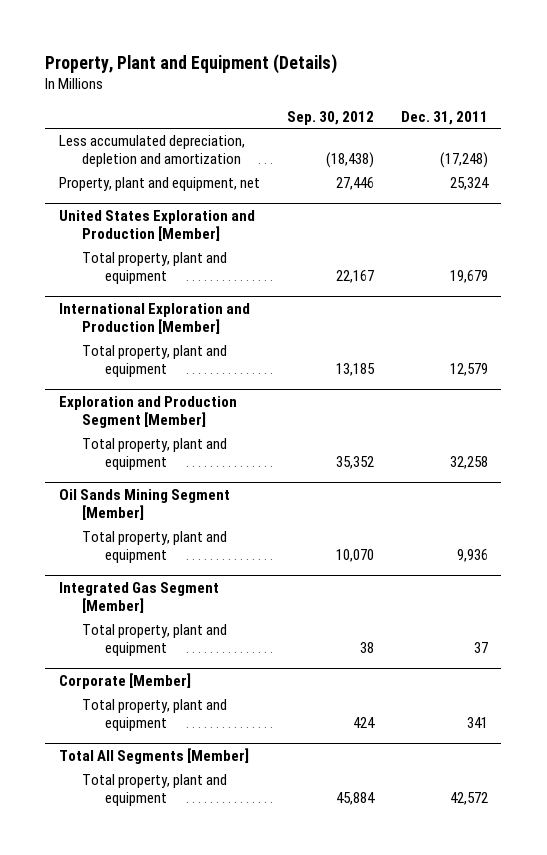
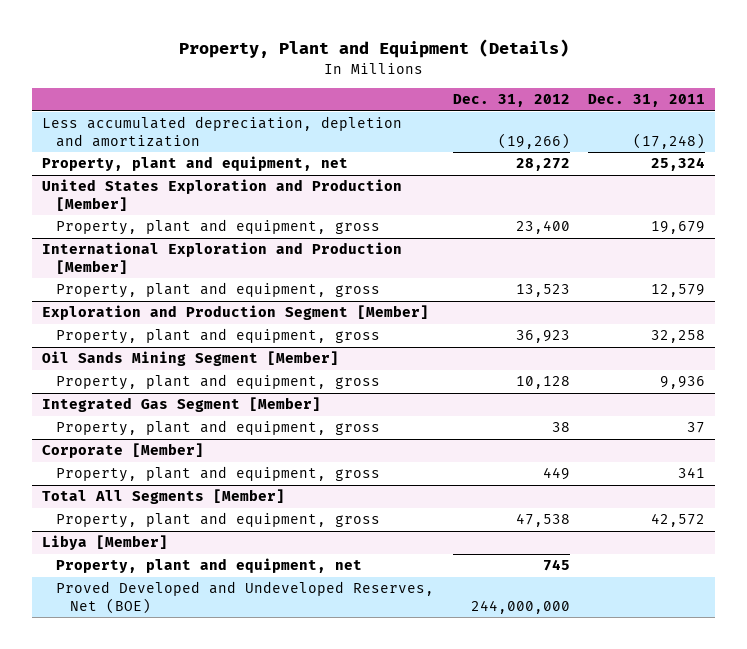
- | Sep. 30, 2012 | Dec. 31, 2011
+ | Dec. 31, 2012 | Dec. 31, 2011
@ United States Exploration and Production [Member]
- Total property, plant and equipment | 22,167 | 19,679
+ Property, plant and equipment, gross | 23,400 | 19,679
@ International Exploration and Production [Member]
- Total property, plant and equipment | 13,185 | 12,579
+ Property, plant and equipment, gross | 13,523 | 12,579
@ Exploration and Production Segment [Member]
- Total property, plant and equipment | 35,352 | 32,258
+ Property, plant and equipment, gross | 36,923 | 32,258
@ Oil Sands Mining Segment [Member]
- Total property, plant and equipment | 10,070 | 9,936
+ Property, plant and equipment, gross | 10,128 | 9,936
@ Integrated Gas Segment [Member]
- Total property, plant and equipment | 38 | 37
+ Property, plant and equipment, gross | 38 | 37
@ Corporate [Member]
- Total property, plant and equipment | 424 | 341
+ Property, plant and equipment, gross | 449 | 341
@ Total All Segments [Member]
- Total property, plant and equipment | 45,884 | 42,572
+ Property, plant and equipment, gross | 47,538 | 42,572
+ Libya [Member]
+ Property, plant and equipment, net | 745 |
+ Proved Developed and Undeveloped Reserves, Net (BOE) | 244,000,000 |

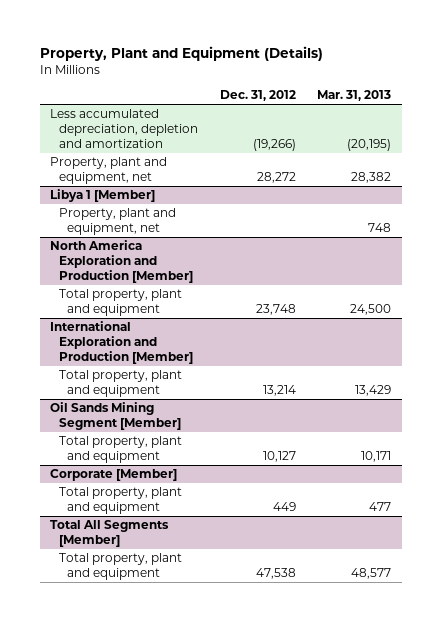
- | Dec. 31, 2012 | Dec. 31, 2011
+ | Dec. 31, 2012 | Mar. 31, 2013
- United States Exploration and Production [Member]
- Property, plant and equipment, gross | 23,400 | 19,679
+ Libya 1 [Member]
+ Property, plant and equipment, net | | 748
+ North America Exploration and Production [Member]
+ Total property, plant and equipment | 23,748 | 24,500
@ International Exploration and Production [Member]
- Property, plant and equipment, gross | 13,523 | 12,579
- Exploration and Production Segment [Member]
- Property, plant and equipment, gross | 36,923 | 32,258
@ International Exploration and Production [Member]
+ Total property, plant and equipment | 13,214 | 13,429
@ Oil Sands Mining Segment [Member]
- Property, plant and equipment, gross | 10,128 | 9,936
- Integrated Gas Segment [Member]
- Property, plant and equipment, gross | 38 | 37
@ Oil Sands Mining Segment [Member]
+ Total property, plant and equipment | 10,127 | 10,171
@ Corporate [Member]
- Property, plant and equipment, gross | 449 | 341
+ Total property, plant and equipment | 449 | 477
@ Total All Segments [Member]
- Property, plant and equipment, gross | 47,538 | 42,572
- Libya [Member]
- Property, plant and equipment, net | 745 |
- Proved Developed and Undeveloped Reserves, Net (BOE) | 244,000,000 |
@ Total All Segments [Member]
+ Total property, plant and equipment | 47,538 | 48,577

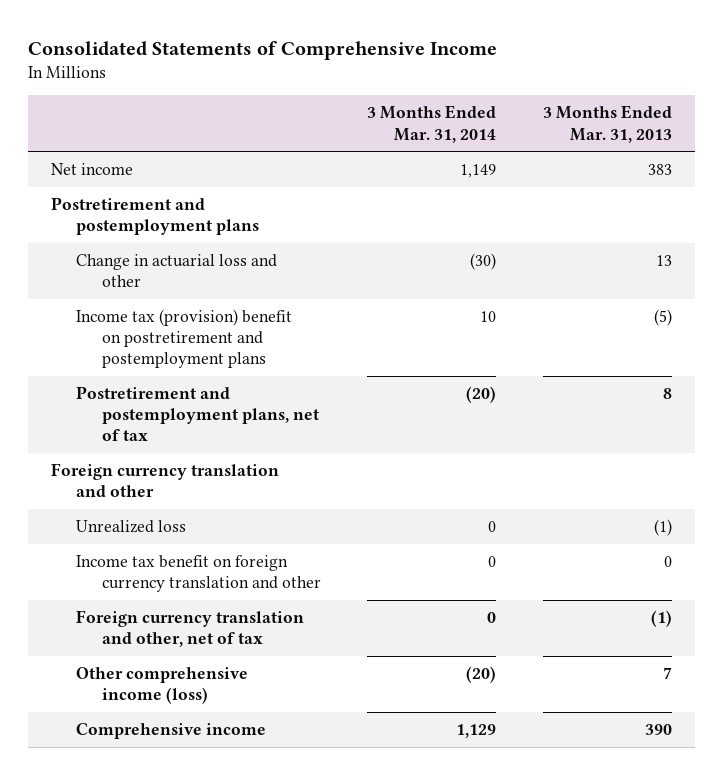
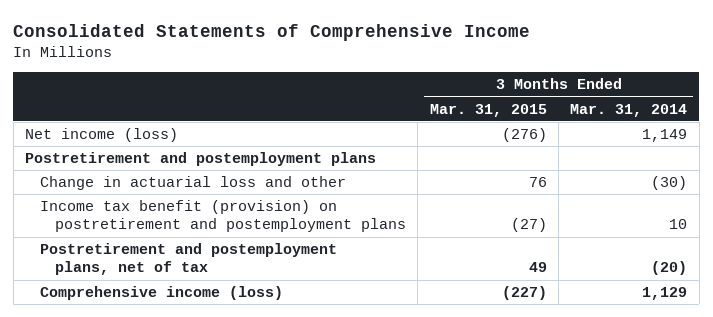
- | 3 Months Ended Mar. 31, 2014 | 3 Months Ended Mar. 31, 2013
+ | 3 Months Ended Mar. 31, 2015 | 3 Months Ended Mar. 31, 2014
- Net income | 1,149 | 383
+ Net income (loss) | (276) | 1,149
- Income tax (provision) benefit on postretirement and postemployment plans | 10 | (5)
+ Income tax benefit (provision) on postretirement and postemployment plans | (27) | 10
- Foreign currency translation and other
- Unrealized loss | 0 | (1)
- Income tax benefit on foreign currency translation and other | 0 | 0
- Foreign currency translation and other, net of tax | 0 | (1)
- Other comprehensive income (loss) | (20) | 7
- Comprehensive income | 1,129 | 390
+ Comprehensive income (loss) | (227) | 1,129

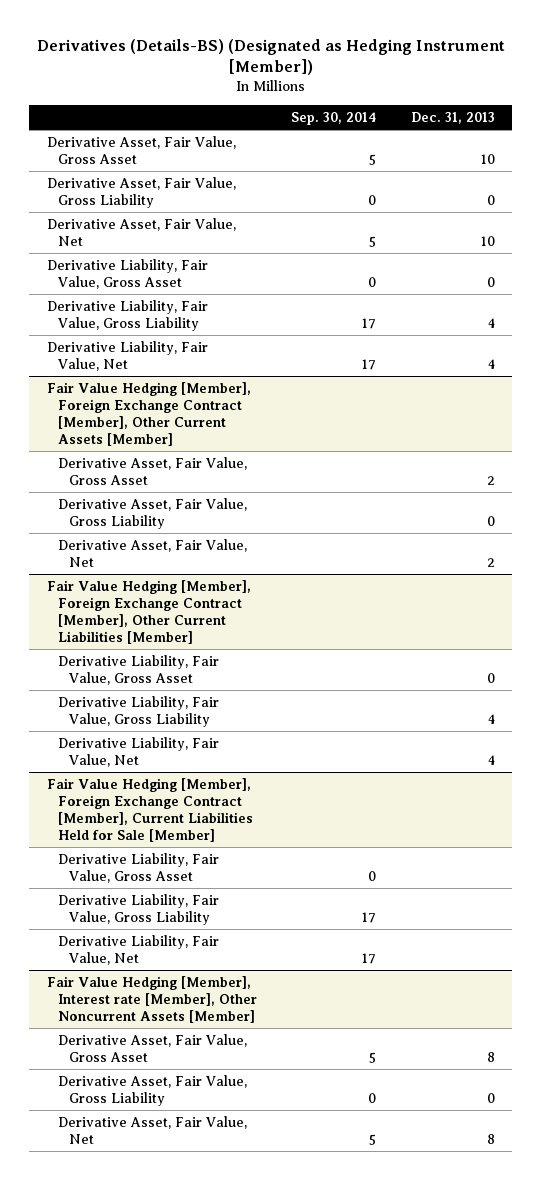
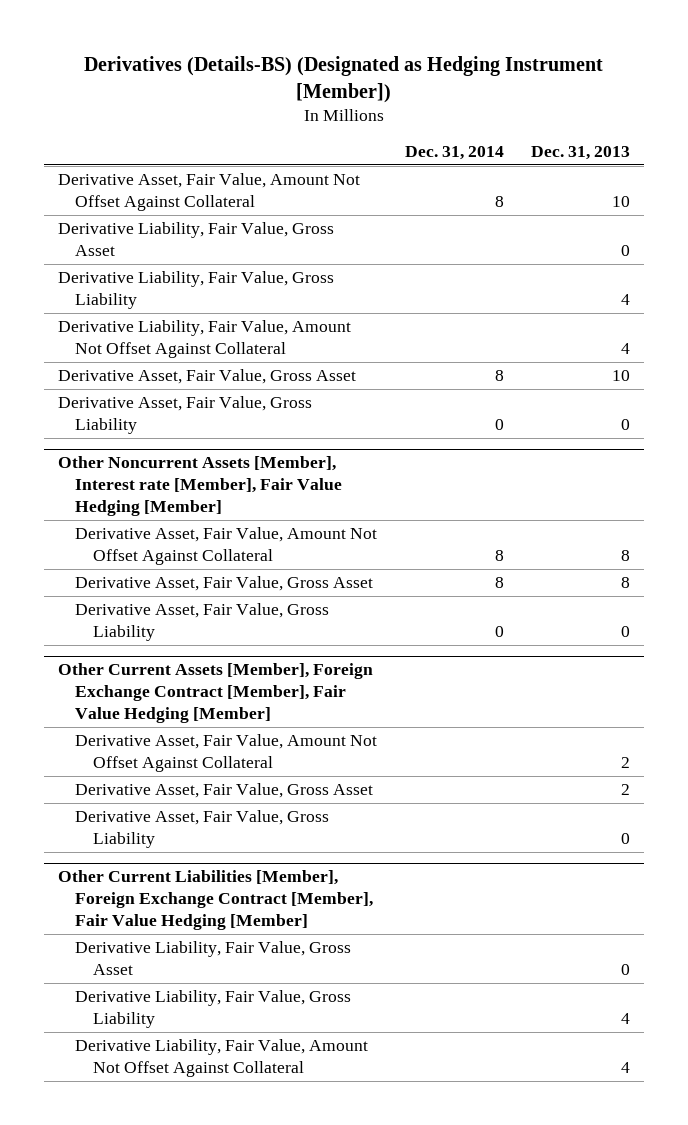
- | Sep. 30, 2014 | Dec. 31, 2013
+ | Dec. 31, 2014 | Dec. 31, 2013
- Derivative Asset, Fair Value, Net | 5 | 10
+ Derivative Asset, Fair Value, Amount Not Offset Against Collateral | 8 | 10
- Derivative Liability, Fair Value, Net | 17 | 4
- Fair Value Hedging [Member], Foreign Exchange Contract [Member], Other Current Assets [Member]
+ Derivative Liability, Fair Value, Amount Not Offset Against Collateral | | 4
moved down: Derivative Asset, Fair Value, Gross Asset | 8 | 10
moved down: Derivative Asset, Fair Value, Gross Liability | 0 | 0
+ Other Noncurrent Assets [Member], Interest rate [Member], Fair Value Hedging [Member]
+ Derivative Asset, Fair Value, Amount Not Offset Against Collateral | 8 | 8
+ Derivative Asset, Fair Value, Gross Asset | 8 | 8
+ Derivative Asset, Fair Value, Gross Liability | 0 | 0
+ Other Current Assets [Member], Foreign Exchange Contract [Member], Fair Value Hedging [Member]
+ Derivative Asset, Fair Value, Amount Not Offset Against Collateral | | 2
- Derivative Asset, Fair Value, Net | | 2
- Fair Value Hedging [Member], Foreign Exchange Contract [Member], Other Current Liabilities [Member]
+ Other Current Liabilities [Member], Foreign Exchange Contract [Member], Fair Value Hedging [Member]
- Derivative Liability, Fair Value, Net | | 4
- Fair Value Hedging [Member], Foreign Exchange Contract [Member], Current Liabilities Held for Sale [Member]
- Derivative Liability, Fair Value, Gross Asset | 0 |
- Derivative Liability, Fair Value, Gross Liability | 17 |
- Derivative Liability, Fair Value, Net | 17 |
- Fair Value Hedging [Member], Interest rate [Member], Other Noncurrent Assets [Member]
- Derivative Asset, Fair Value, Gross Asset | 5 | 8
- Derivative Asset, Fair Value, Gross Liability | 0 | 0
- Derivative Asset, Fair Value, Net | 5 | 8
+ Derivative Liability, Fair Value, Amount Not Offset Against Collateral | | 4

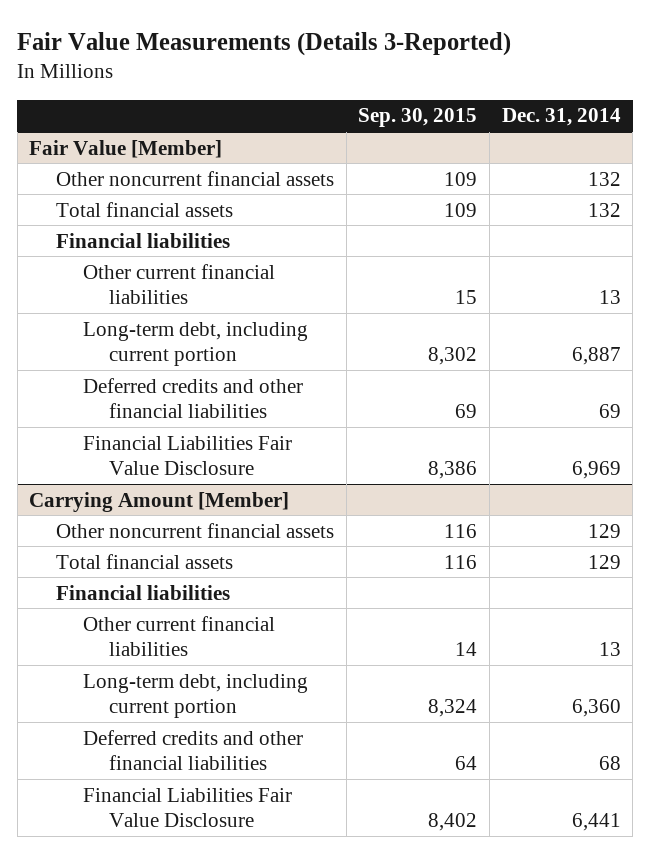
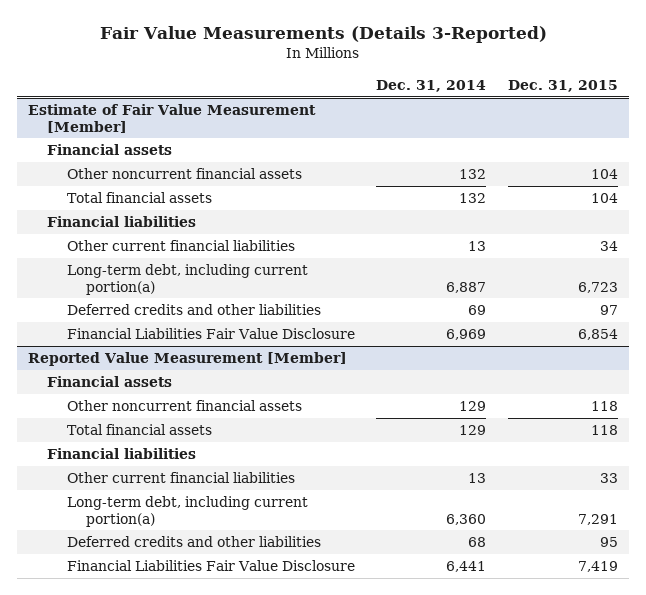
- | Sep. 30, 2015 | Dec. 31, 2014
+ | Dec. 31, 2014 | Dec. 31, 2015
- Fair Value [Member]
+ Estimate of Fair Value Measurement [Member]
+ Financial assets
- Long-term debt, including current portion | 8,302 | 6,887
- Deferred credits and other financial liabilities | 69 | 69
+ Long-term debt, including current portion(a) | 6,887 | 6,723
+ Deferred credits and other liabilities | 69 | 97
- Carrying Amount [Member]
+ Reported Value Measurement [Member]
+ Financial assets
- Long-term debt, including current portion | 8,324 | 6,360
- Deferred credits and other financial liabilities | 64 | 68
+ Long-term debt, including current portion(a) | 6,360 | 7,291
+ Deferred credits and other liabilities | 68 | 95

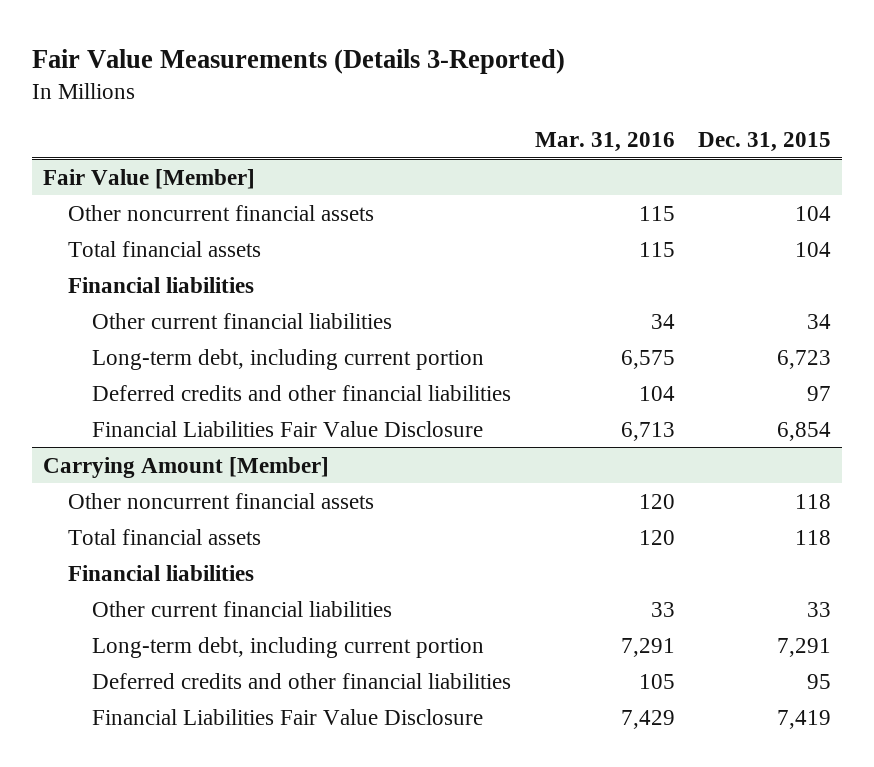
- | Dec. 31, 2014 | Dec. 31, 2015
+ | Mar. 31, 2016 | Dec. 31, 2015
- Estimate of Fair Value Measurement [Member]
- Financial assets
+ Fair Value [Member]
- Long-term debt, including current portion(a) | 6,887 | 6,723
- Deferred credits and other liabilities | 69 | 97
+ Long-term debt, including current portion | 6,575 | 6,723
+ Deferred credits and other financial liabilities | 104 | 97
- Reported Value Measurement [Member]
- Financial assets
+ Carrying Amount [Member]
- Long-term debt, including current portion(a) | 6,360 | 7,291
- Deferred credits and other liabilities | 68 | 95
+ Long-term debt, including current portion | 7,291 | 7,291
+ Deferred credits and other financial liabilities | 105 | 95

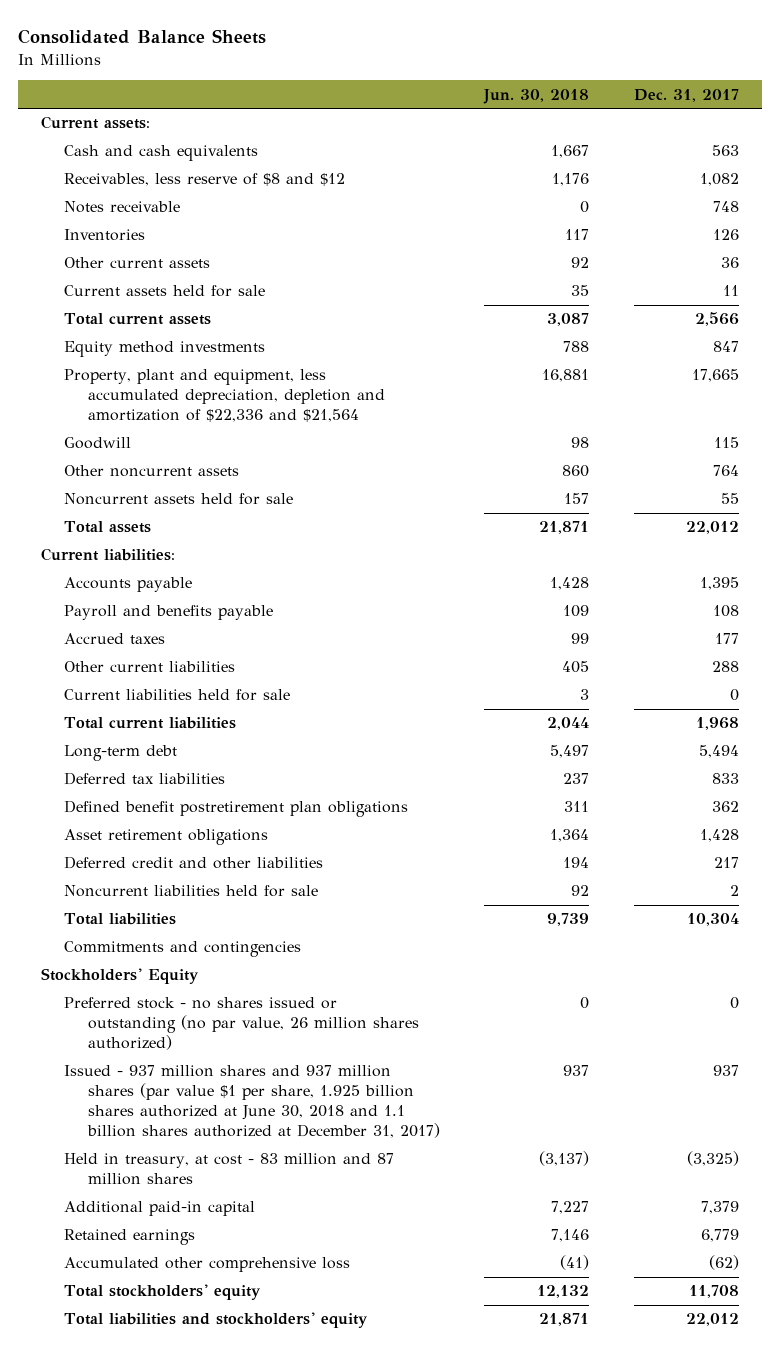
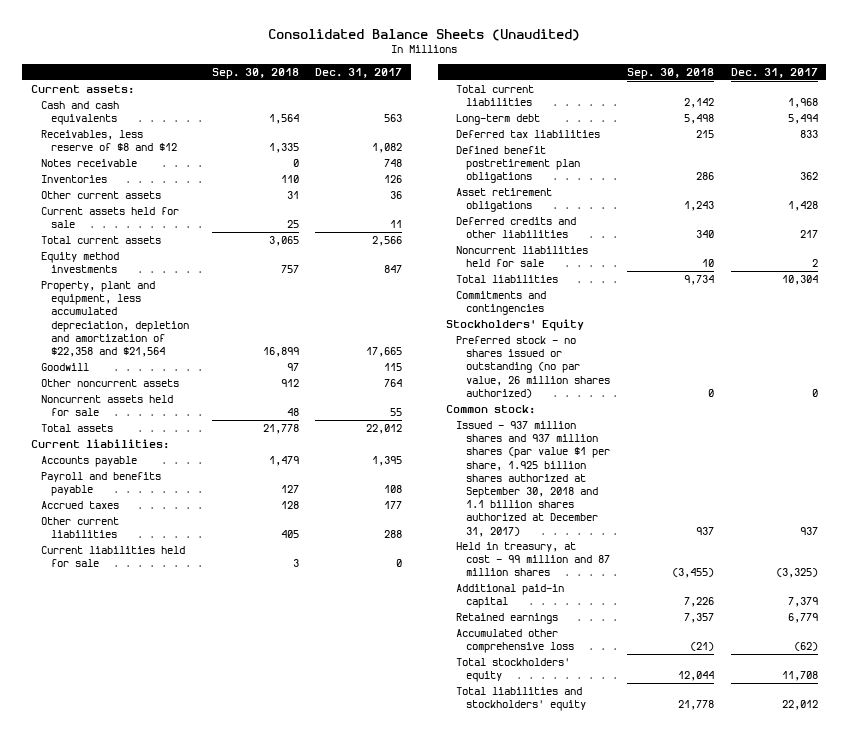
- Consolidated Balance Sheets
+ Consolidated Balance Sheets (Unaudited)
- | Jun. 30, 2018 | Dec. 31, 2017
+ | Sep. 30, 2018 | Dec. 31, 2017
- Property, plant and equipment, less accumulated depreciation, depletion and amortization of $22,336 and $21,564 | 16,881 | 17,665
+ Property, plant and equipment, less accumulated depreciation, depletion and amortization of $22,358 and $21,564 | 16,899 | 17,665
- Deferred credit and other liabilities | 194 | 217
+ Deferred credits and other liabilities | 340 | 217
- Issued - 937 million shares and 937 million shares (par value $1 per share, 1.925 billion shares authorized at June 30, 2018 and 1.1 billion shares authorized at December 31, 2017) | 937 | 937
- Held in treasury, at cost - 83 million and 87 million shares | (3,137) | (3,325)
+ Common stock:
+ Issued - 937 million shares and 937 million shares (par value $1 per share, 1.925 billion shares authorized at September 30, 2018 and 1.1 billion shares authorized at December 31, 2017) | 937 | 937
+ Held in treasury, at cost - 99 million and 87 million shares | (3,455) | (3,325)

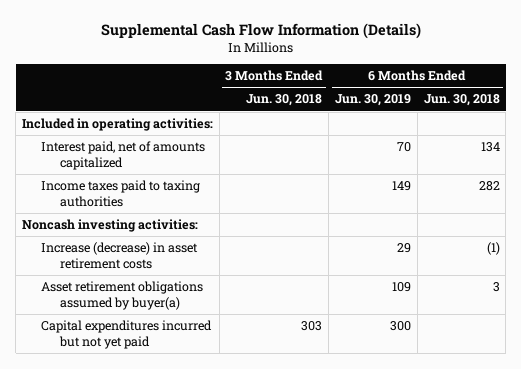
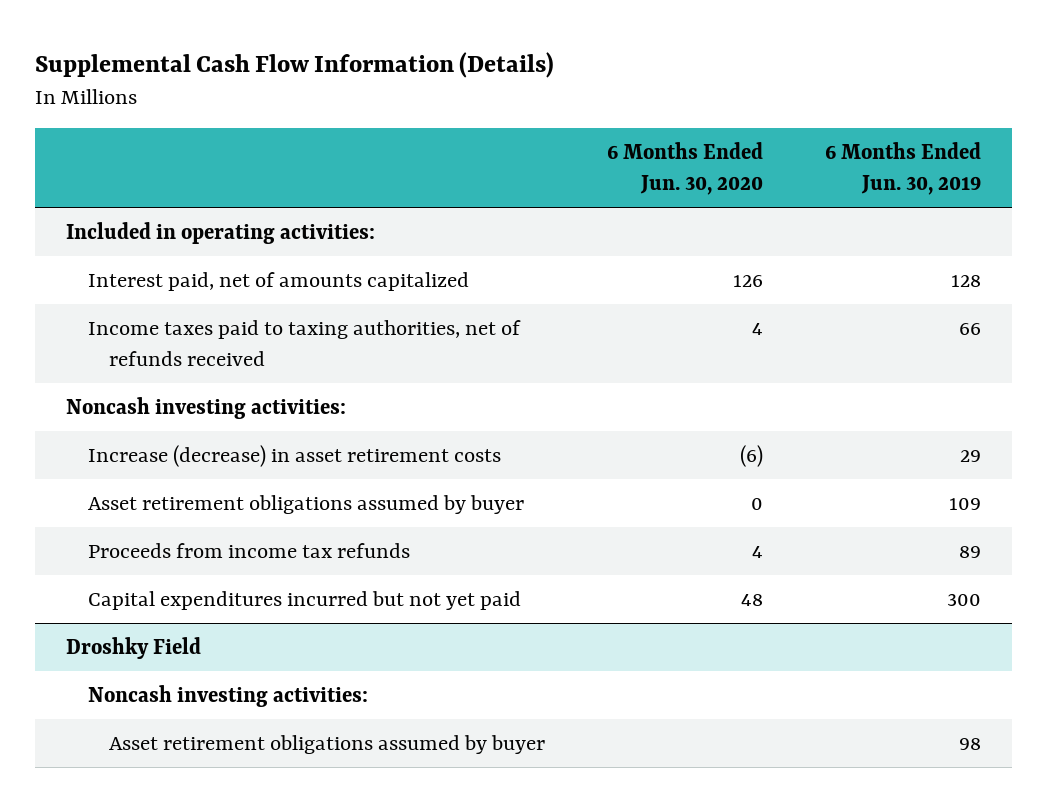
- | 3 Months Ended Jun. 30, 2018 | 6 Months Ended Jun. 30, 2019 | 6 Months Ended Jun. 30, 2018
+ | 6 Months Ended Jun. 30, 2020 | 6 Months Ended Jun. 30, 2019
- Interest paid, net of amounts capitalized | | 70 | 134
- Income taxes paid to taxing authorities | | 149 | 282
+ Interest paid, net of amounts capitalized | 126 | 128
+ Income taxes paid to taxing authorities, net of refunds received | 4 | 66
- Asset retirement obligations assumed by buyer(a) | | 109 | 3
+ Asset retirement obligations assumed by buyer | 0 | 109
+ Proceeds from income tax refunds | 4 | 89
+ Droshky Field
+ Noncash investing activities:
+ Asset retirement obligations assumed by buyer | | 98

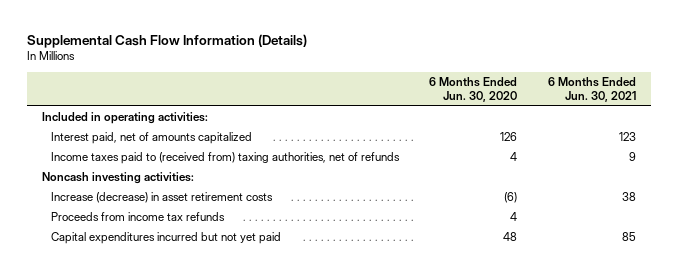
- | 6 Months Ended Jun. 30, 2020 | 6 Months Ended Jun. 30, 2019
+ | 6 Months Ended Jun. 30, 2020 | 6 Months Ended Jun. 30, 2021
- Income taxes paid to taxing authorities, net of refunds received | 4 | 66
+ Income taxes paid to (received from) taxing authorities, net of refunds | 4 | 9
- Asset retirement obligations assumed by buyer | 0 | 109
- Droshky Field
- Noncash investing activities:
- Asset retirement obligations assumed by buyer | | 98

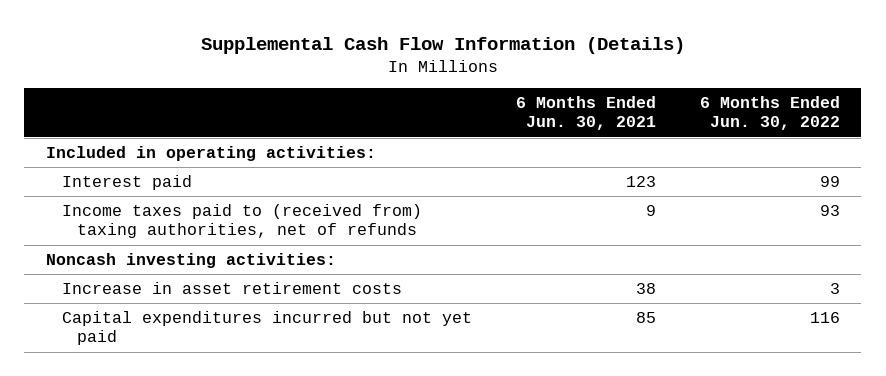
- | 6 Months Ended Jun. 30, 2020 | 6 Months Ended Jun. 30, 2021
+ | 6 Months Ended Jun. 30, 2021 | 6 Months Ended Jun. 30, 2022
- Interest paid, net of amounts capitalized | 126 | 123
+ Interest paid | 123 | 99
- Increase (decrease) in asset retirement costs | (6) | 38
- Proceeds from income tax refunds | 4 |
+ Increase in asset retirement costs | 38 | 3

